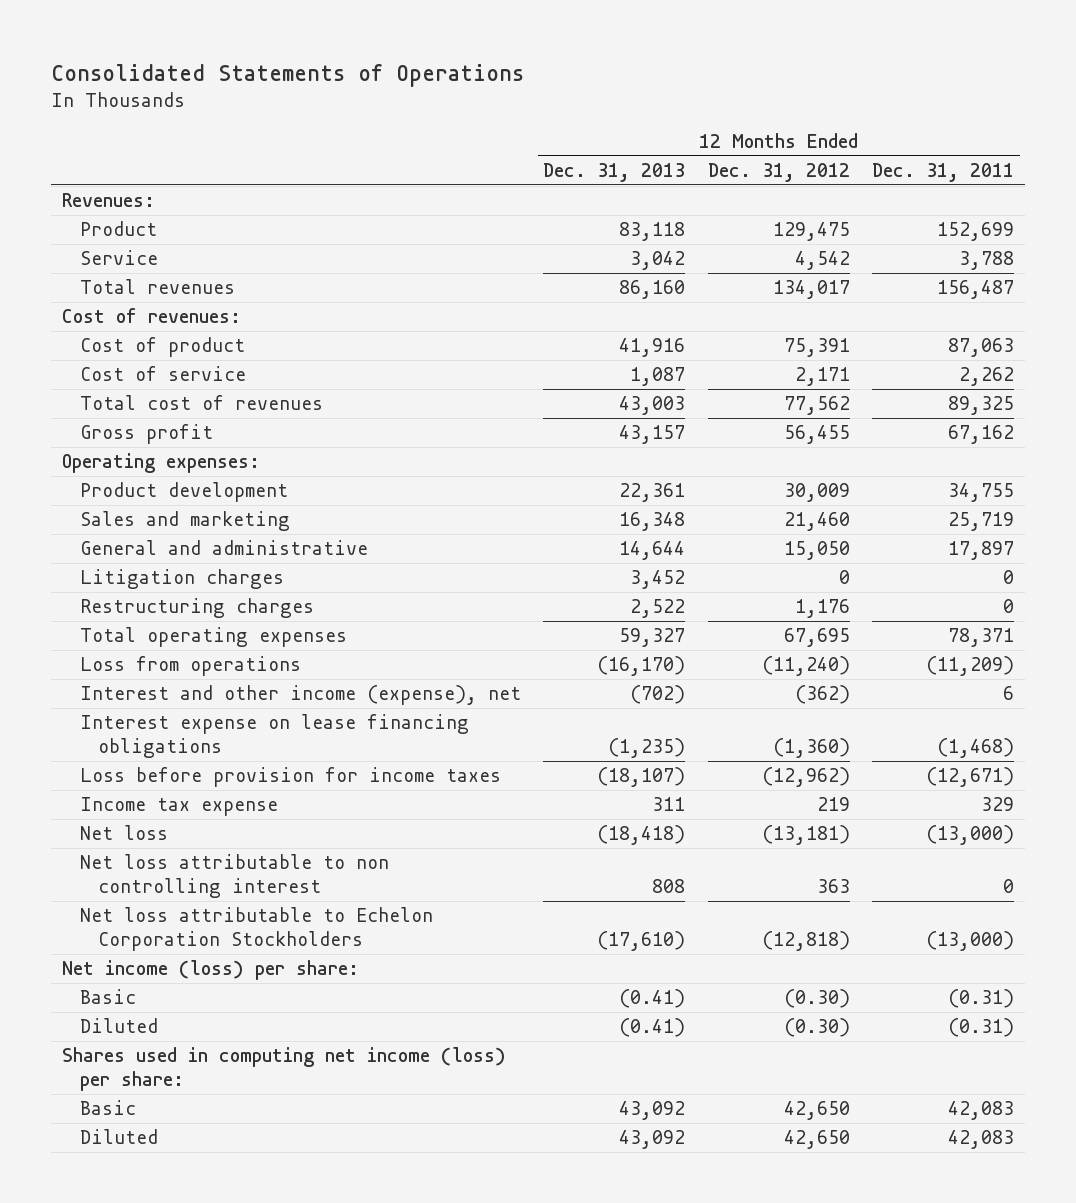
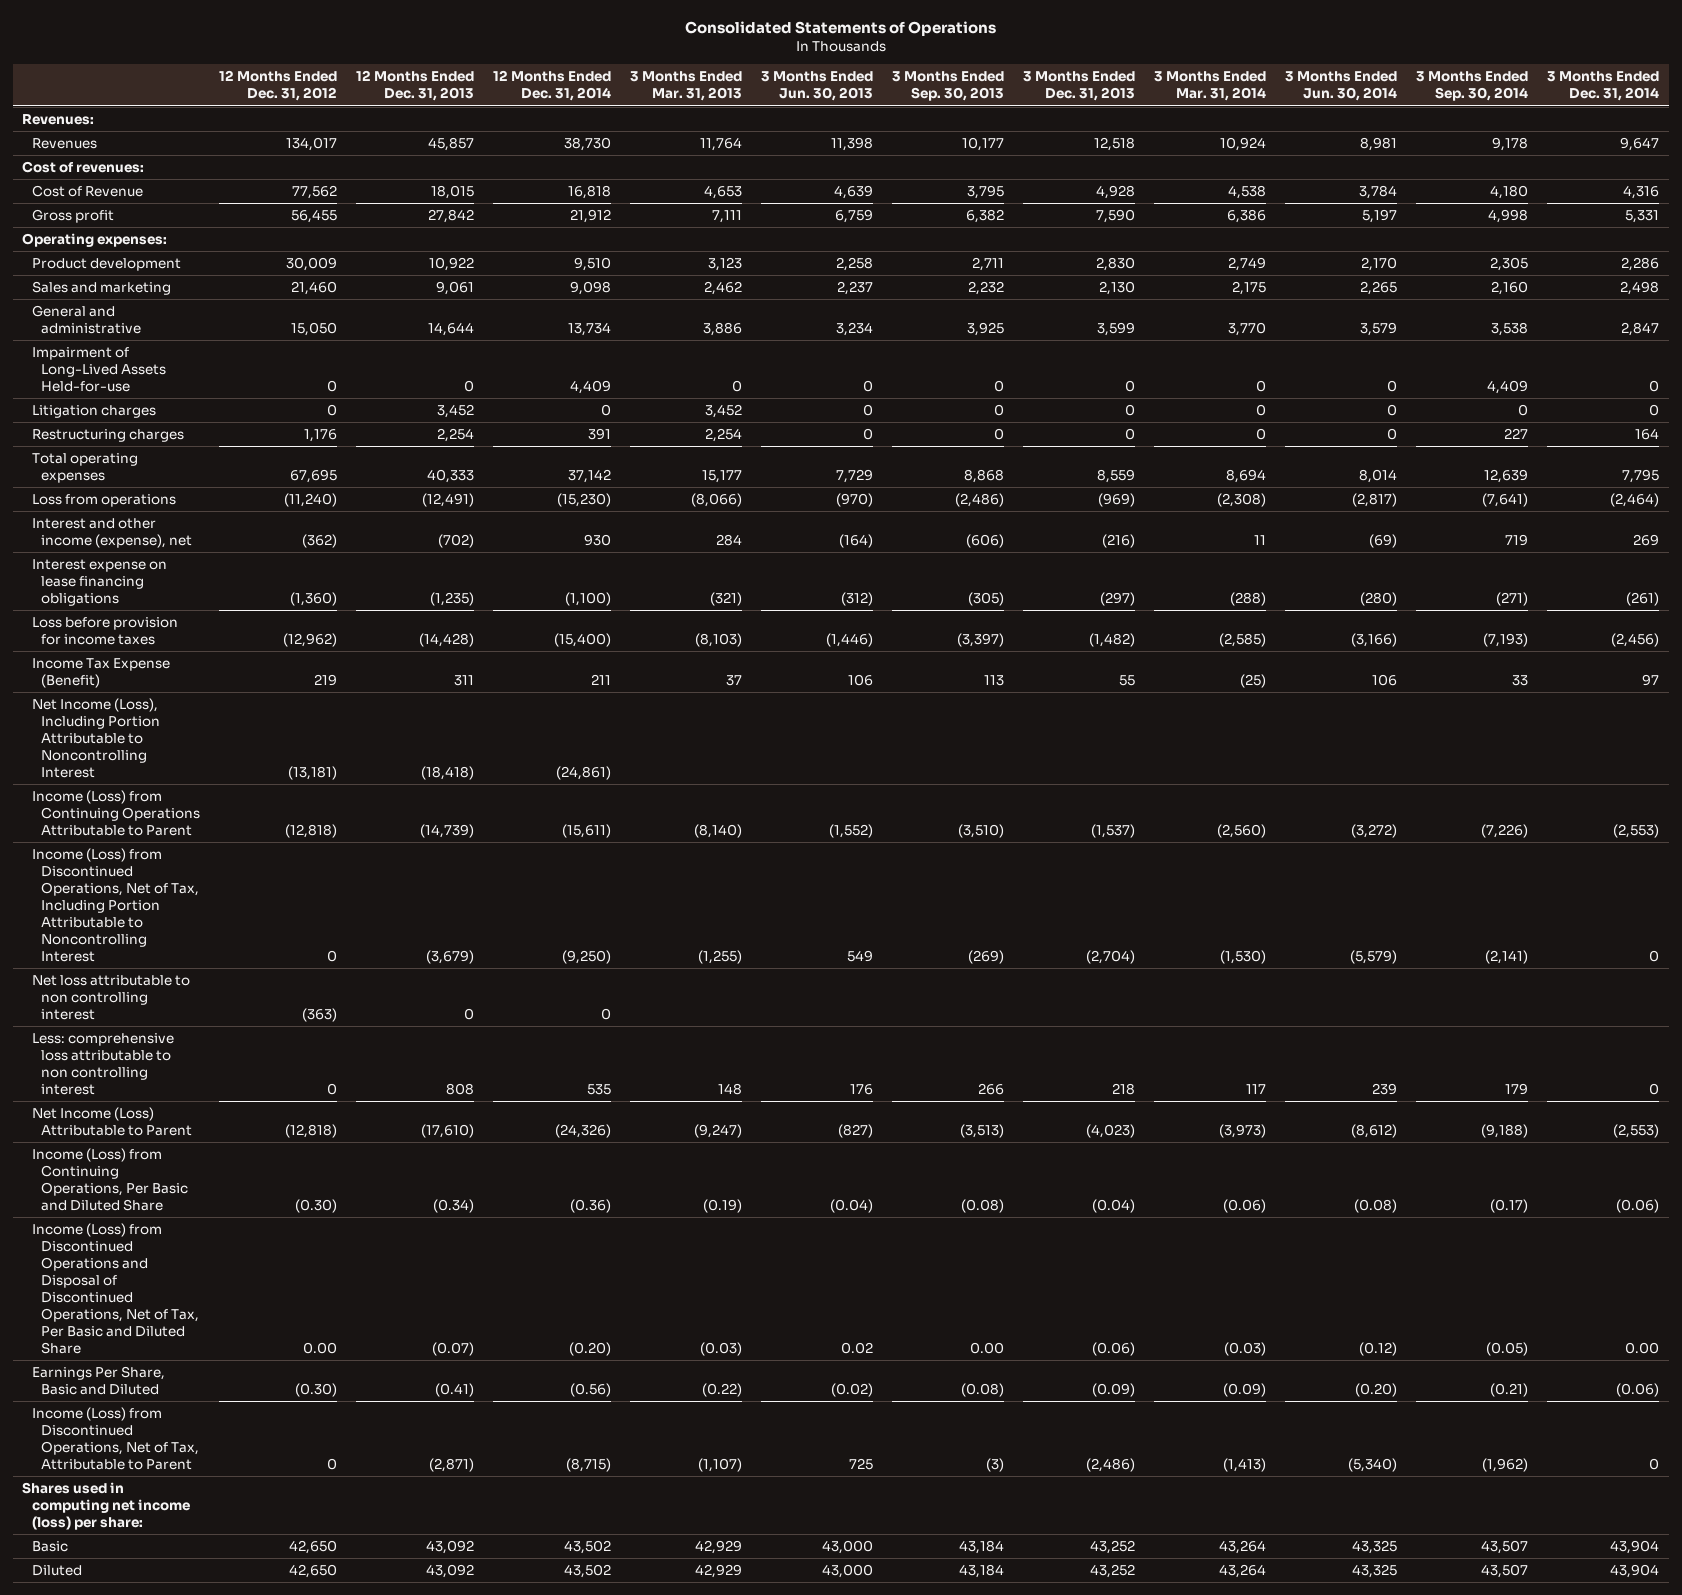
- | 12 Months Ended Dec. 31, 2013 | 12 Months Ended Dec. 31, 2012 | 12 Months Ended Dec. 31, 2011
+ | 12 Months Ended Dec. 31, 2012 | 12 Months Ended Dec. 31, 2013 | 12 Months Ended Dec. 31, 2014 | 3 Months Ended Mar. 31, 2013 | 3 Months Ended Jun. 30, 2013 | 3 Months Ended Sep. 30, 2013 | 3 Months Ended Dec. 31, 2013 | 3 Months Ended Mar. 31, 2014 | 3 Months Ended Jun. 30, 2014 | 3 Months Ended Sep. 30, 2014 | 3 Months Ended Dec. 31, 2014
- Product | 83,118 | 129,475 | 152,699
- Service | 3,042 | 4,542 | 3,788
- Total revenues | 86,160 | 134,017 | 156,487
+ Revenues | 134,017 | 45,857 | 38,730 | 11,764 | 11,398 | 10,177 | 12,518 | 10,924 | 8,981 | 9,178 | 9,647
- Cost of product | 41,916 | 75,391 | 87,063
- Cost of service | 1,087 | 2,171 | 2,262
- Total cost of revenues | 43,003 | 77,562 | 89,325
- Gross profit | 43,157 | 56,455 | 67,162
+ Cost of Revenue | 77,562 | 18,015 | 16,818 | 4,653 | 4,639 | 3,795 | 4,928 | 4,538 | 3,784 | 4,180 | 4,316
+ Gross profit | 56,455 | 27,842 | 21,912 | 7,111 | 6,759 | 6,382 | 7,590 | 6,386 | 5,197 | 4,998 | 5,331
- Product development | 22,361 | 30,009 | 34,755
- Sales and marketing | 16,348 | 21,460 | 25,719
+ Product development | 30,009 | 10,922 | 9,510 | 3,123 | 2,258 | 2,711 | 2,830 | 2,749 | 2,170 | 2,305 | 2,286
+ Sales and marketing | 21,460 | 9,061 | 9,098 | 2,462 | 2,237 | 2,232 | 2,130 | 2,175 | 2,265 | 2,160 | 2,498
+ Impairment of Long-Lived Assets Held-for-use | 0 | 0 | 4,409 | 0 | 0 | 0 | 0 | 0 | 0 | 4,409 | 0
- Restructuring charges | 2,522 | 1,176 | 0
- Total operating expenses | 59,327 | 67,695 | 78,371
- Loss from operations | (16,170) | (11,240) | (11,209)
+ Restructuring charges | 1,176 | 2,254 | 391 | 2,254 | 0 | 0 | 0 | 0 | 0 | 227 | 164
+ Total operating expenses | 67,695 | 40,333 | 37,142 | 15,177 | 7,729 | 8,868 | 8,559 | 8,694 | 8,014 | 12,639 | 7,795
+ Loss from operations | (11,240) | (12,491) | (15,230) | (8,066) | (970) | (2,486) | (969) | (2,308) | (2,817) | (7,641) | (2,464)
- Loss before provision for income taxes | (18,107) | (12,962) | (12,671)
- Income tax expense | 311 | 219 | 329
- Net loss | (18,418) | (13,181) | (13,000)
- Net loss attributable to non controlling interest | 808 | 363 | 0
- Net loss attributable to Echelon Corporation Stockholders | (17,610) | (12,818) | (13,000)
- Net income (loss) per share:
- Basic | (0.41) | (0.30) | (0.31)
- Diluted | (0.41) | (0.30) | (0.31)
+ Loss before provision for income taxes | (12,962) | (14,428) | (15,400) | (8,103) | (1,446) | (3,397) | (1,482) | (2,585) | (3,166) | (7,193) | (2,456)
+ Income Tax Expense (Benefit) | 219 | 311 | 211 | 37 | 106 | 113 | 55 | (25) | 106 | 33 | 97
+ Net Income (Loss), Including Portion Attributable to Noncontrolling Interest | (13,181) | (18,418) | (24,861) | | | | | | | |
+ Income (Loss) from Continuing Operations Attributable to Parent | (12,818) | (14,739) | (15,611) | (8,140) | (1,552) | (3,510) | (1,537) | (2,560) | (3,272) | (7,226) | (2,553)
+ Income (Loss) from Discontinued Operations, Net of Tax, Including Portion Attributable to Noncontrolling Interest | 0 | (3,679) | (9,250) | (1,255) | 549 | (269) | (2,704) | (1,530) | (5,579) | (2,141) | 0
+ Net loss attributable to non controlling interest | (363) | 0 | 0 | | | | | | | |
+ Less: comprehensive loss attributable to non controlling interest | 0 | 808 | 535 | 148 | 176 | 266 | 218 | 117 | 239 | 179 | 0
+ Net Income (Loss) Attributable to Parent | (12,818) | (17,610) | (24,326) | (9,247) | (827) | (3,513) | (4,023) | (3,973) | (8,612) | (9,188) | (2,553)
+ Income (Loss) from Continuing Operations, Per Basic and Diluted Share | (0.30) | (0.34) | (0.36) | (0.19) | (0.04) | (0.08) | (0.04) | (0.06) | (0.08) | (0.17) | (0.06)
+ Income (Loss) from Discontinued Operations and Disposal of Discontinued Operations, Net of Tax, Per Basic and Diluted Share | 0.00 | (0.07) | (0.20) | (0.03) | 0.02 | 0.00 | (0.06) | (0.03) | (0.12) | (0.05) | 0.00
+ Earnings Per Share, Basic and Diluted | (0.30) | (0.41) | (0.56) | (0.22) | (0.02) | (0.08) | (0.09) | (0.09) | (0.20) | (0.21) | (0.06)
+ Income (Loss) from Discontinued Operations, Net of Tax, Attributable to Parent | 0 | (2,871) | (8,715) | (1,107) | 725 | (3) | (2,486) | (1,413) | (5,340) | (1,962) | 0

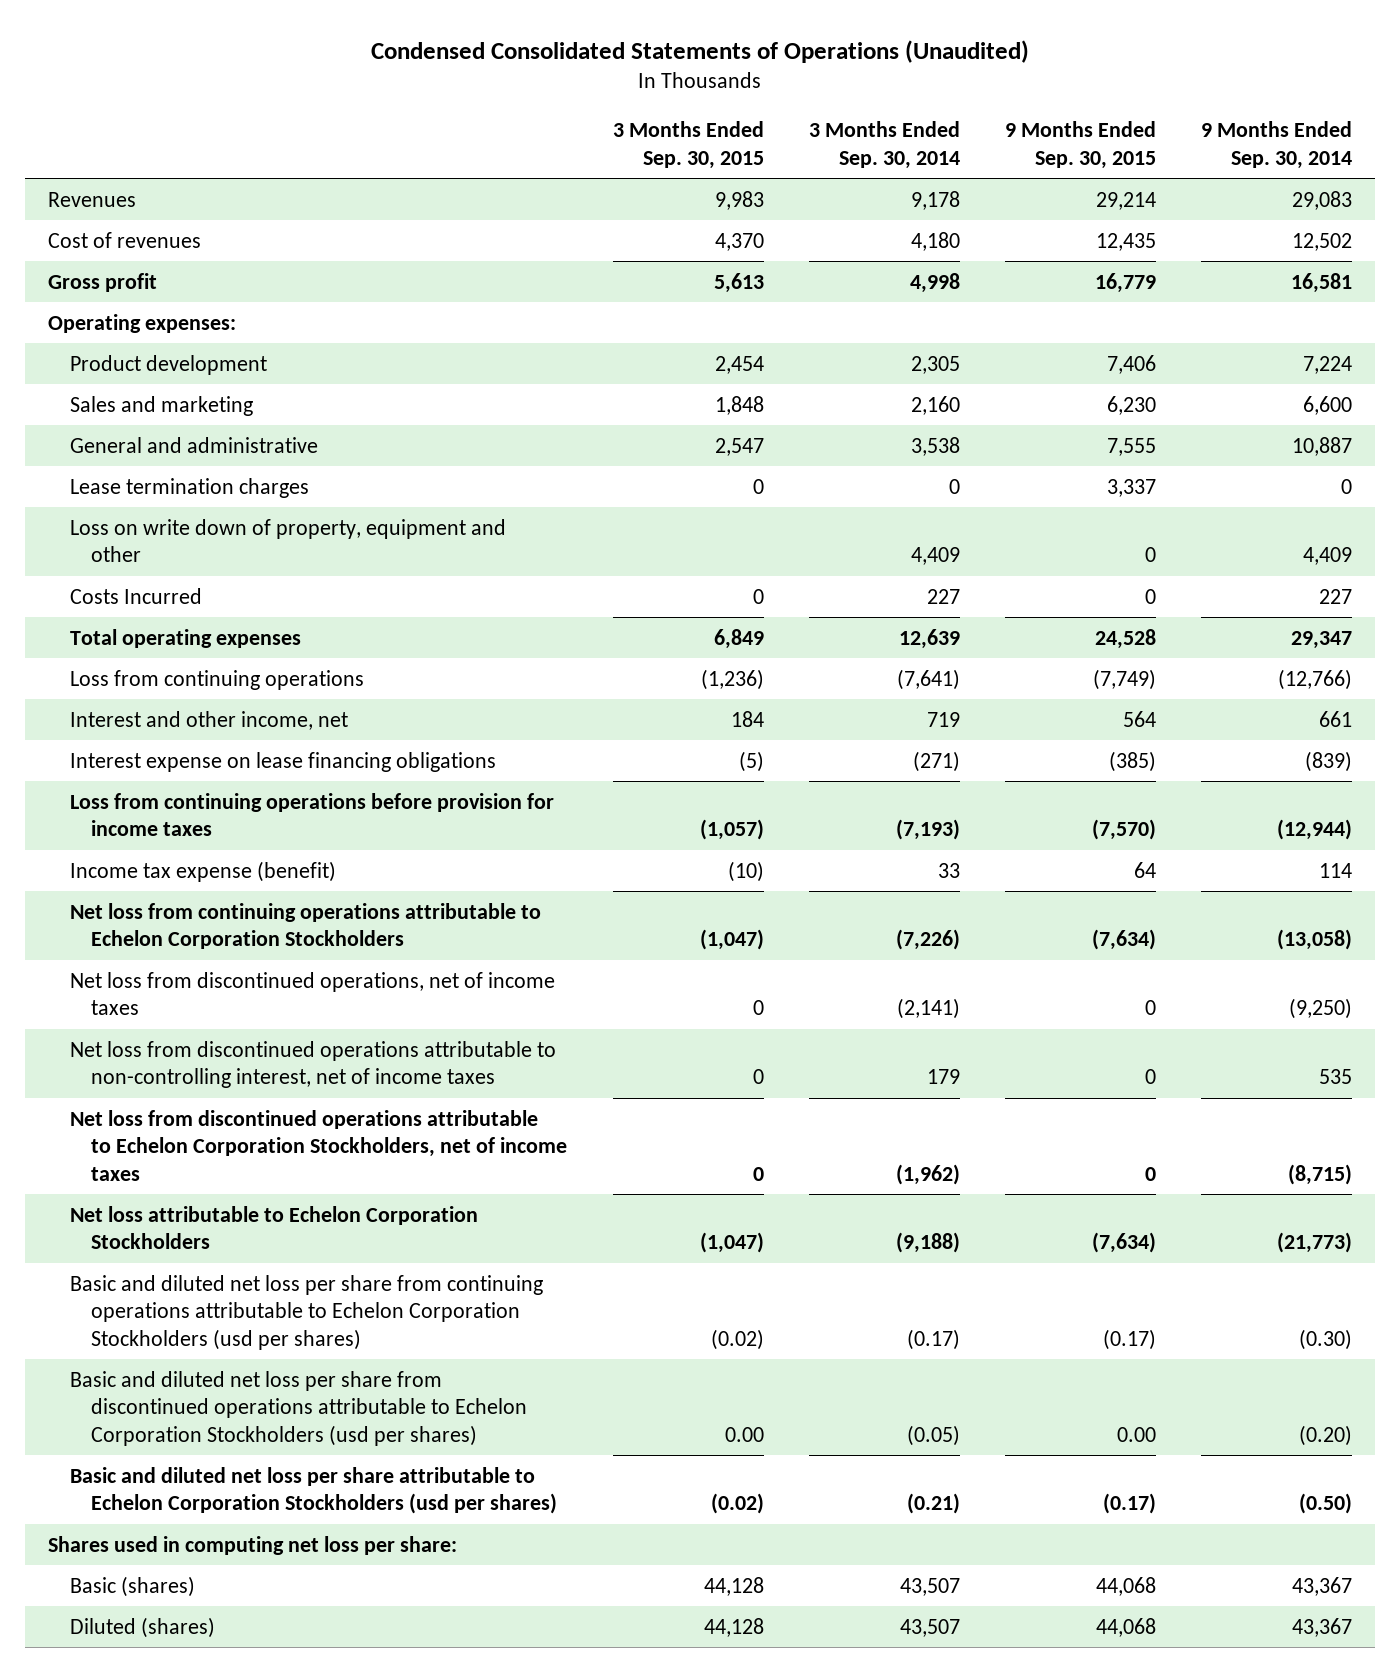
- Consolidated Statements of Operations
+ Condensed Consolidated Statements of Operations (Unaudited)
- | 12 Months Ended Dec. 31, 2012 | 12 Months Ended Dec. 31, 2013 | 12 Months Ended Dec. 31, 2014 | 3 Months Ended Mar. 31, 2013 | 3 Months Ended Jun. 30, 2013 | 3 Months Ended Sep. 30, 2013 | 3 Months Ended Dec. 31, 2013 | 3 Months Ended Mar. 31, 2014 | 3 Months Ended Jun. 30, 2014 | 3 Months Ended Sep. 30, 2014 | 3 Months Ended Dec. 31, 2014
+ | 3 Months Ended Sep. 30, 2015 | 3 Months Ended Sep. 30, 2014 | 9 Months Ended Sep. 30, 2015 | 9 Months Ended Sep. 30, 2014
- Revenues:
- Cost of revenues:
- Cost of Revenue | 77,562 | 18,015 | 16,818 | 4,653 | 4,639 | 3,795 | 4,928 | 4,538 | 3,784 | 4,180 | 4,316
+ Cost of revenues | 4,370 | 4,180 | 12,435 | 12,502
- Impairment of Long-Lived Assets Held-for-use | 0 | 0 | 4,409 | 0 | 0 | 0 | 0 | 0 | 0 | 4,409 | 0
- Litigation charges | 0 | 3,452 | 0 | 3,452 | 0 | 0 | 0 | 0 | 0 | 0 | 0
- Restructuring charges | 1,176 | 2,254 | 391 | 2,254 | 0 | 0 | 0 | 0 | 0 | 227 | 164
+ Lease termination charges | 0 | 0 | 3,337 | 0
+ Loss on write down of property, equipment and other | | 4,409 | 0 | 4,409
+ Costs Incurred | 0 | 227 | 0 | 227
- Loss from operations | (11,240) | (12,491) | (15,230) | (8,066) | (970) | (2,486) | (969) | (2,308) | (2,817) | (7,641) | (2,464)
- Interest and other income (expense), net | (362) | (702) | 930 | 284 | (164) | (606) | (216) | 11 | (69) | 719 | 269
+ Loss from continuing operations | (1,236) | (7,641) | (7,749) | (12,766)
+ Interest and other income, net | 184 | 719 | 564 | 661
- Loss before provision for income taxes | (12,962) | (14,428) | (15,400) | (8,103) | (1,446) | (3,397) | (1,482) | (2,585) | (3,166) | (7,193) | (2,456)
- Income Tax Expense (Benefit) | 219 | 311 | 211 | 37 | 106 | 113 | 55 | (25) | 106 | 33 | 97
- Net Income (Loss), Including Portion Attributable to Noncontrolling Interest | (13,181) | (18,418) | (24,861) | | | | | | | |
- Income (Loss) from Continuing Operations Attributable to Parent | (12,818) | (14,739) | (15,611) | (8,140) | (1,552) | (3,510) | (1,537) | (2,560) | (3,272) | (7,226) | (2,553)
- Income (Loss) from Discontinued Operations, Net of Tax, Including Portion Attributable to Noncontrolling Interest | 0 | (3,679) | (9,250) | (1,255) | 549 | (269) | (2,704) | (1,530) | (5,579) | (2,141) | 0
- Net loss attributable to non controlling interest | (363) | 0 | 0 | | | | | | | |
- Less: comprehensive loss attributable to non controlling interest | 0 | 808 | 535 | 148 | 176 | 266 | 218 | 117 | 239 | 179 | 0
- Net Income (Loss) Attributable to Parent | (12,818) | (17,610) | (24,326) | (9,247) | (827) | (3,513) | (4,023) | (3,973) | (8,612) | (9,188) | (2,553)
- Income (Loss) from Continuing Operations, Per Basic and Diluted Share | (0.30) | (0.34) | (0.36) | (0.19) | (0.04) | (0.08) | (0.04) | (0.06) | (0.08) | (0.17) | (0.06)
- Income (Loss) from Discontinued Operations and Disposal of Discontinued Operations, Net of Tax, Per Basic and Diluted Share | 0.00 | (0.07) | (0.20) | (0.03) | 0.02 | 0.00 | (0.06) | (0.03) | (0.12) | (0.05) | 0.00
- Earnings Per Share, Basic and Diluted | (0.30) | (0.41) | (0.56) | (0.22) | (0.02) | (0.08) | (0.09) | (0.09) | (0.20) | (0.21) | (0.06)
- Income (Loss) from Discontinued Operations, Net of Tax, Attributable to Parent | 0 | (2,871) | (8,715) | (1,107) | 725 | (3) | (2,486) | (1,413) | (5,340) | (1,962) | 0
- Shares used in computing net income (loss) per share:
- Basic | 42,650 | 43,092 | 43,502 | 42,929 | 43,000 | 43,184 | 43,252 | 43,264 | 43,325 | 43,507 | 43,904
- Diluted | 42,650 | 43,092 | 43,502 | 42,929 | 43,000 | 43,184 | 43,252 | 43,264 | 43,325 | 43,507 | 43,904
+ Loss from continuing operations before provision for income taxes | (1,057) | (7,193) | (7,570) | (12,944)
+ Income tax expense (benefit) | (10) | 33 | 64 | 114
+ Net loss from continuing operations attributable to Echelon Corporation Stockholders | (1,047) | (7,226) | (7,634) | (13,058)
+ Net loss from discontinued operations, net of income taxes | 0 | (2,141) | 0 | (9,250)
+ Net loss from discontinued operations attributable to non-controlling interest, net of income taxes | 0 | 179 | 0 | 535
+ Net loss from discontinued operations attributable to Echelon Corporation Stockholders, net of income taxes | 0 | (1,962) | 0 | (8,715)
+ Net loss attributable to Echelon Corporation Stockholders | (1,047) | (9,188) | (7,634) | (21,773)
+ Basic and diluted net loss per share from continuing operations attributable to Echelon Corporation Stockholders (usd per shares) | (0.02) | (0.17) | (0.17) | (0.30)
+ Basic and diluted net loss per share from discontinued operations attributable to Echelon Corporation Stockholders (usd per shares) | 0.00 | (0.05) | 0.00 | (0.20)
+ Basic and diluted net loss per share attributable to Echelon Corporation Stockholders (usd per shares) | (0.02) | (0.21) | (0.17) | (0.50)
+ Shares used in computing net loss per share:
+ Basic (shares) | 44,128 | 43,507 | 44,068 | 43,367
+ Diluted (shares) | 44,128 | 43,507 | 44,068 | 43,367

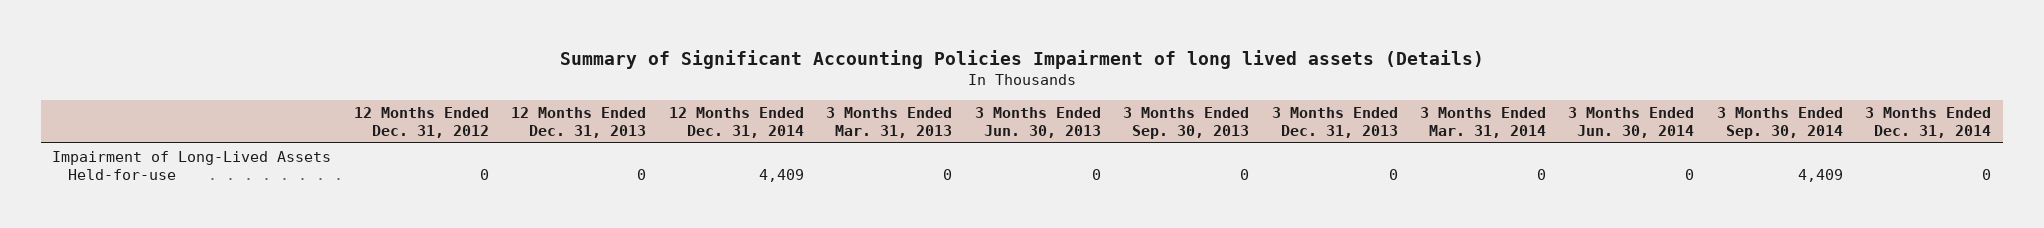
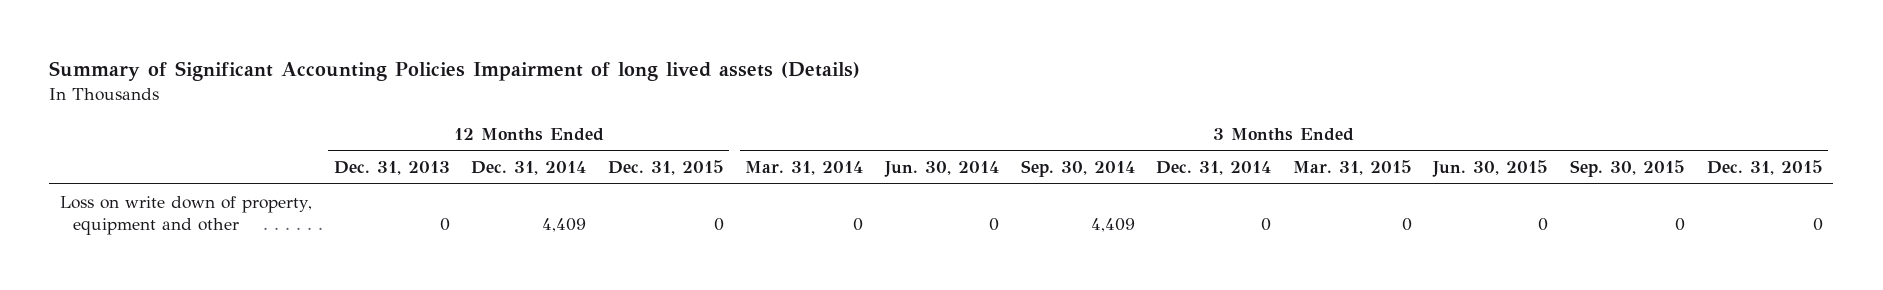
- | 12 Months Ended Dec. 31, 2012 | 12 Months Ended Dec. 31, 2013 | 12 Months Ended Dec. 31, 2014 | 3 Months Ended Mar. 31, 2013 | 3 Months Ended Jun. 30, 2013 | 3 Months Ended Sep. 30, 2013 | 3 Months Ended Dec. 31, 2013 | 3 Months Ended Mar. 31, 2014 | 3 Months Ended Jun. 30, 2014 | 3 Months Ended Sep. 30, 2014 | 3 Months Ended Dec. 31, 2014
+ | 12 Months Ended Dec. 31, 2013 | 12 Months Ended Dec. 31, 2014 | 12 Months Ended Dec. 31, 2015 | 3 Months Ended Mar. 31, 2014 | 3 Months Ended Jun. 30, 2014 | 3 Months Ended Sep. 30, 2014 | 3 Months Ended Dec. 31, 2014 | 3 Months Ended Mar. 31, 2015 | 3 Months Ended Jun. 30, 2015 | 3 Months Ended Sep. 30, 2015 | 3 Months Ended Dec. 31, 2015
- Impairment of Long-Lived Assets Held-for-use | 0 | 0 | 4,409 | 0 | 0 | 0 | 0 | 0 | 0 | 4,409 | 0
+ Loss on write down of property, equipment and other | 0 | 4,409 | 0 | 0 | 0 | 4,409 | 0 | 0 | 0 | 0 | 0

